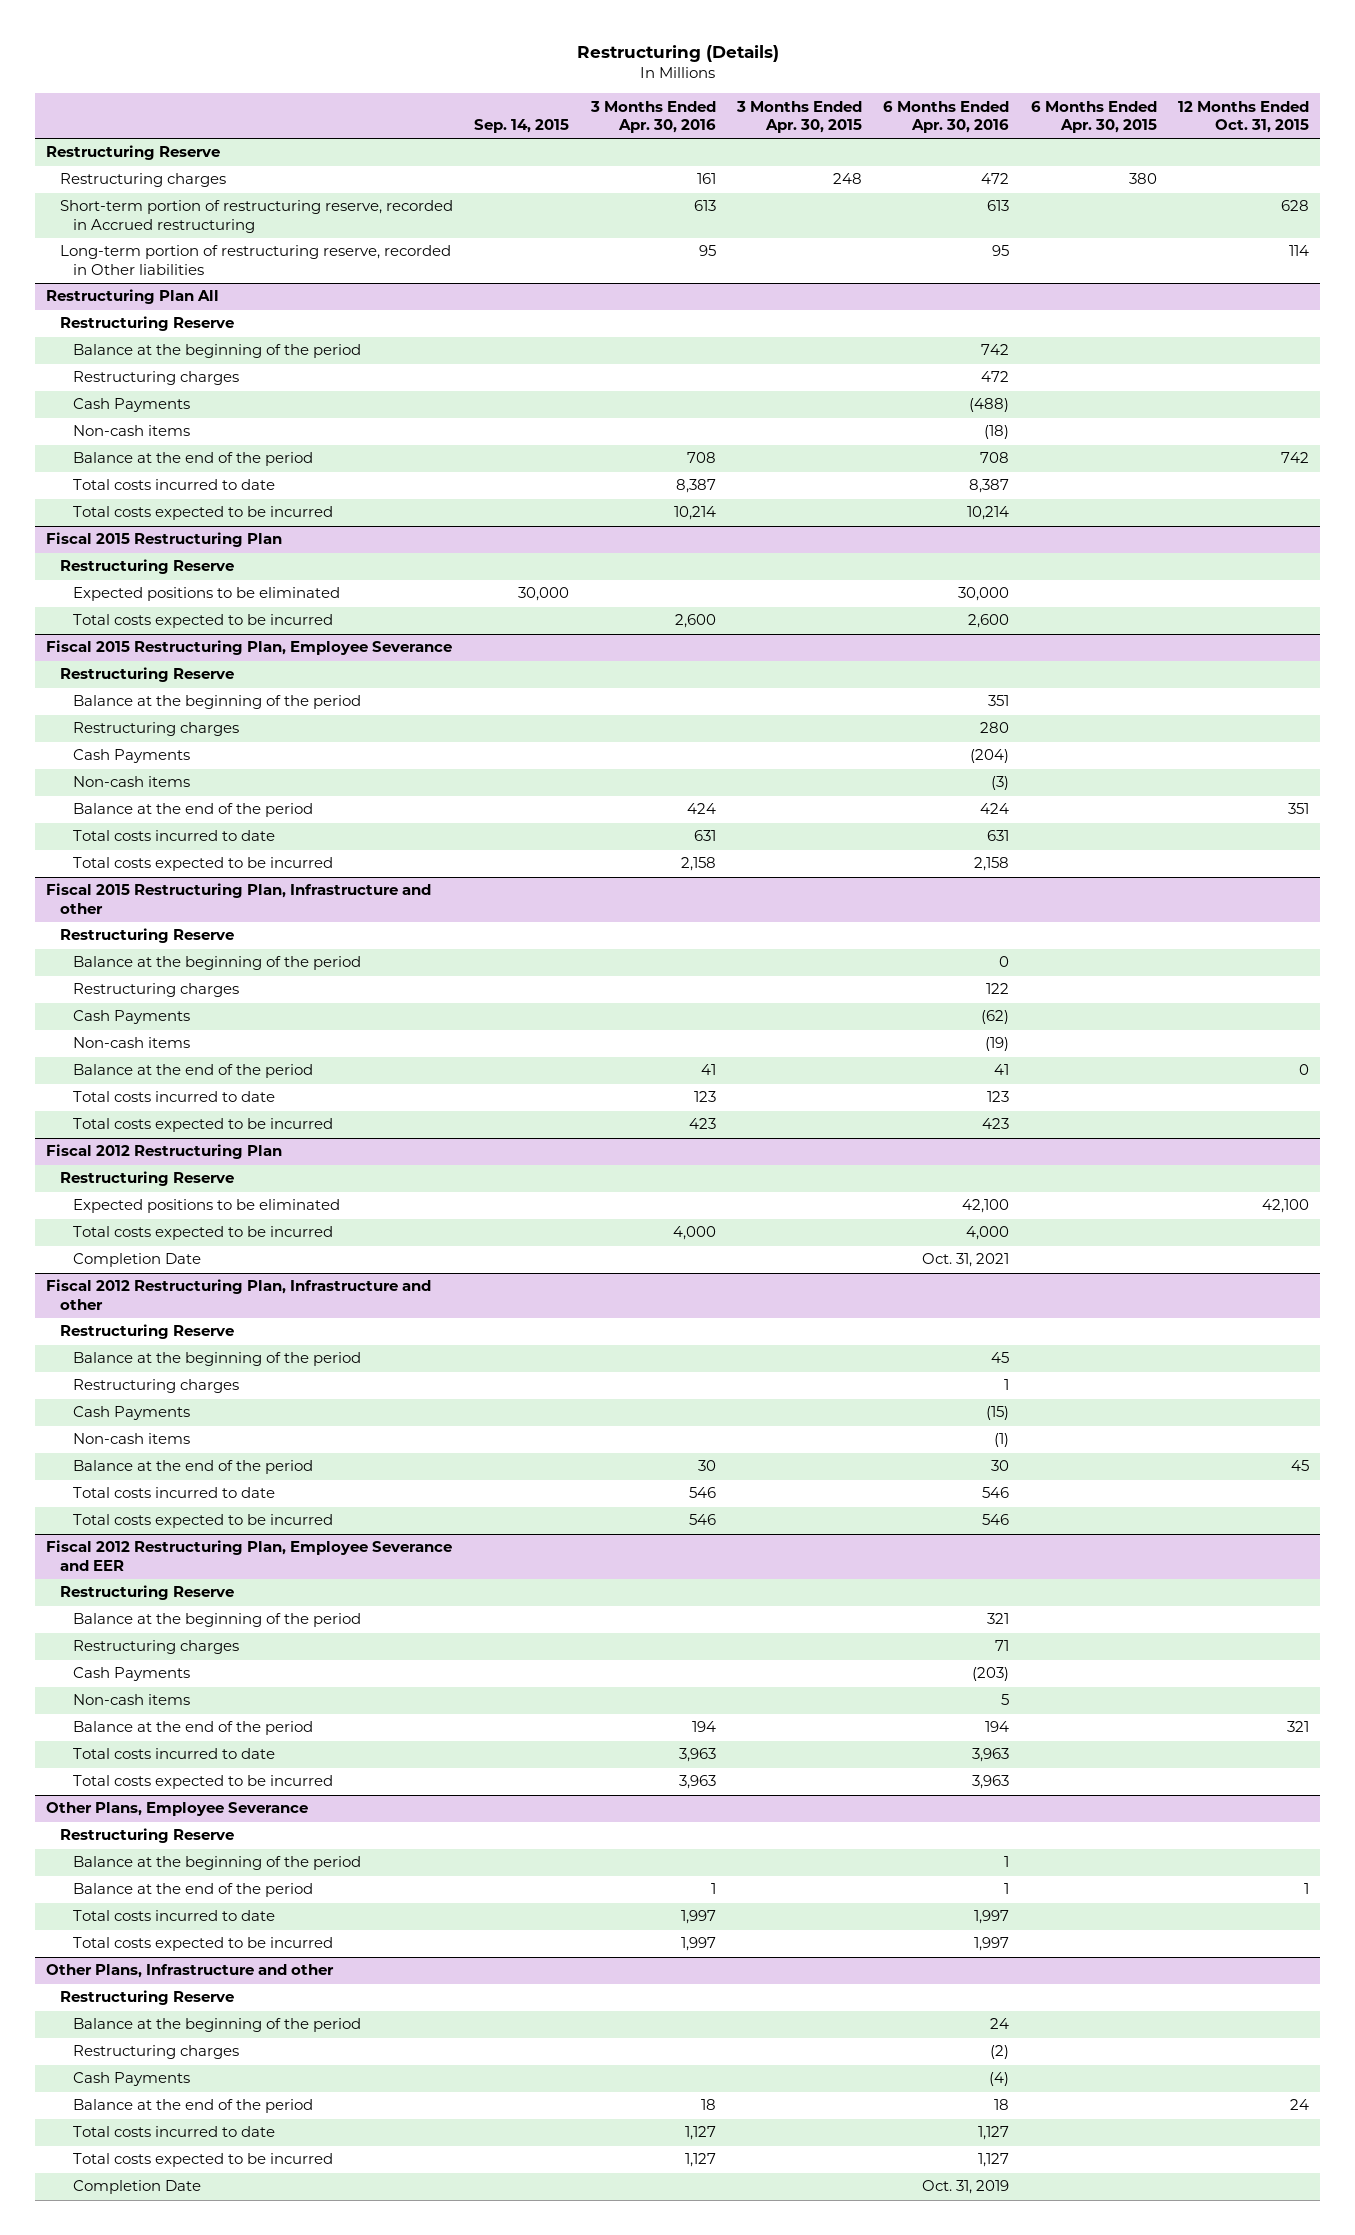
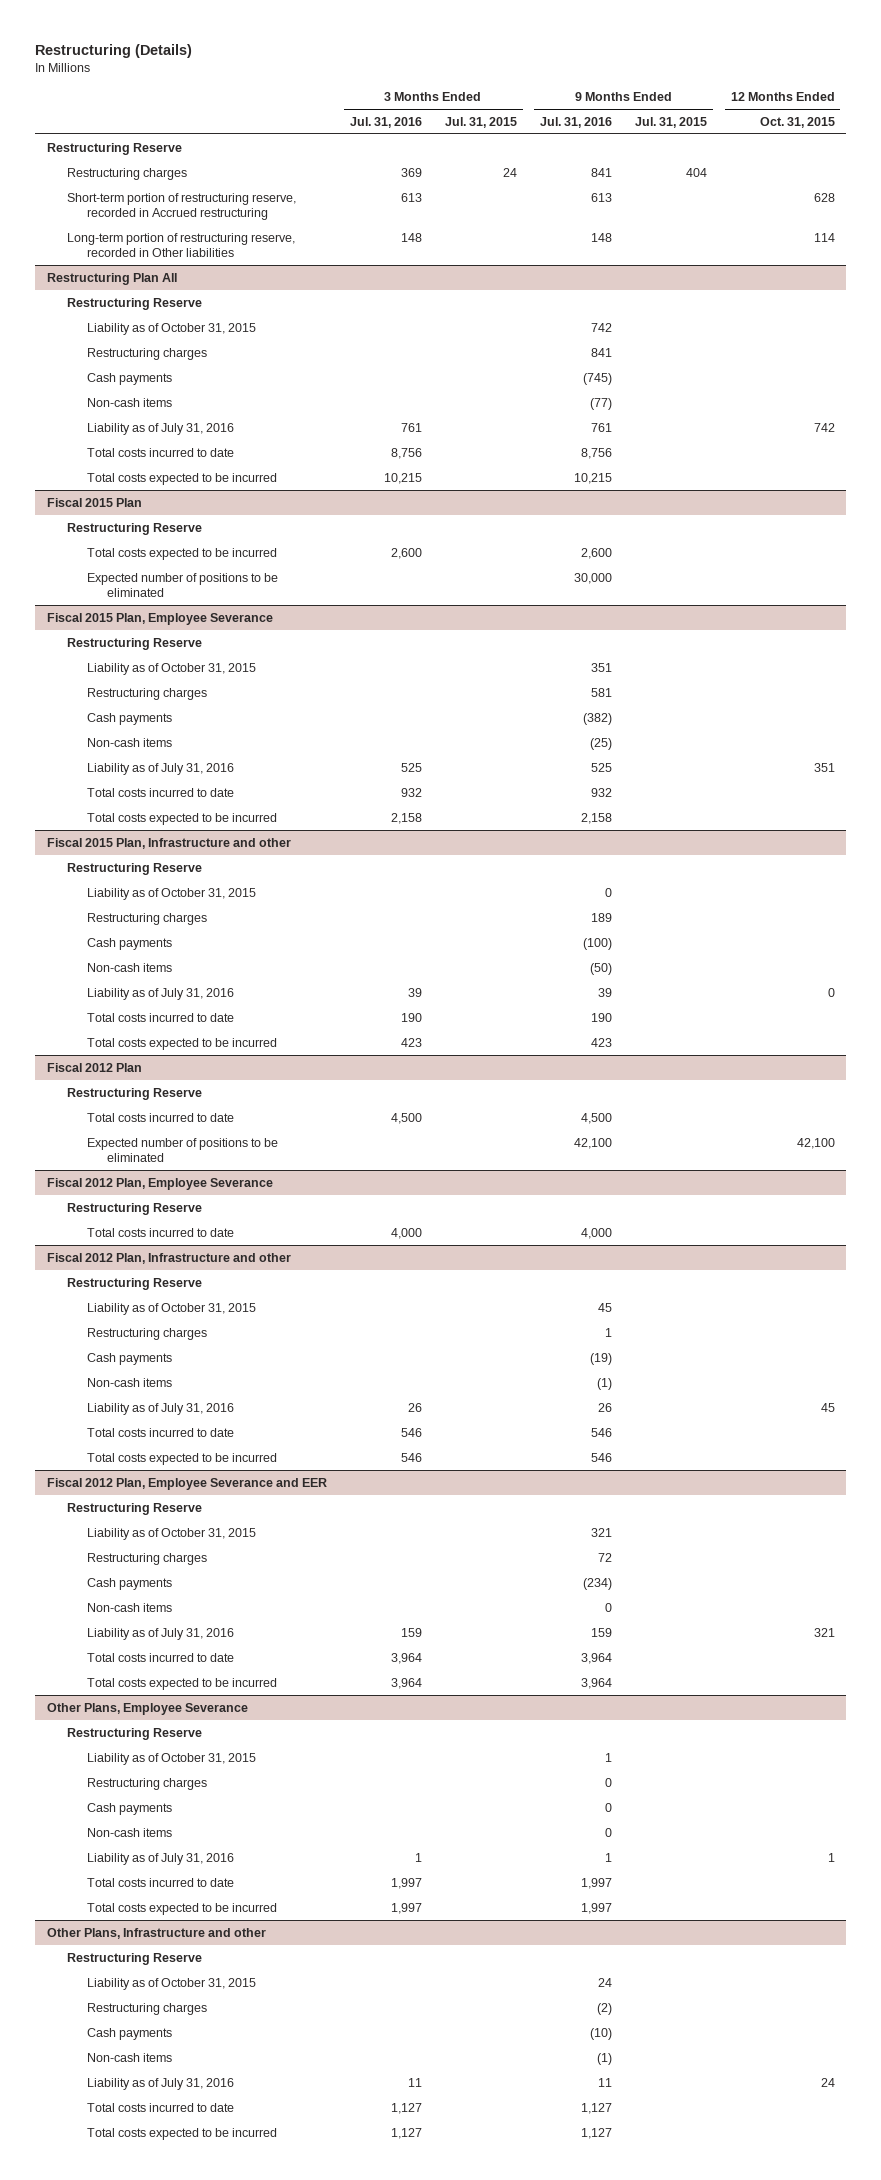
- | Sep. 14, 2015 | 3 Months Ended Apr. 30, 2016 | 3 Months Ended Apr. 30, 2015 | 6 Months Ended Apr. 30, 2016 | 6 Months Ended Apr. 30, 2015 | 12 Months Ended Oct. 31, 2015
+ | 3 Months Ended Jul. 31, 2016 | 3 Months Ended Jul. 31, 2015 | 9 Months Ended Jul. 31, 2016 | 9 Months Ended Jul. 31, 2015 | 12 Months Ended Oct. 31, 2015
@ Restructuring Plan All
- Balance at the beginning of the period | | | | 742 | |
+ Liability as of October 31, 2015 | | | 742 | |
- Cash Payments | | | | (488) | |
+ Cash payments | | | (745) | |
- Balance at the end of the period | | 708 | | 708 | | 742
+ Liability as of July 31, 2016 | 761 | | 761 | | 742
- Fiscal 2015 Restructuring Plan
+ Fiscal 2015 Plan
- Expected positions to be eliminated | 30,000 | | | 30,000 | |
- Fiscal 2015 Restructuring Plan, Employee Severance
+ Expected number of positions to be eliminated | | | 30,000 | |
+ Fiscal 2015 Plan, Employee Severance
- Balance at the beginning of the period | | | | 351 | |
+ Liability as of October 31, 2015 | | | 351 | |
- Cash Payments | | | | (204) | |
+ Cash payments | | | (382) | |
- Balance at the end of the period | | 424 | | 424 | | 351
+ Liability as of July 31, 2016 | 525 | | 525 | | 351
- Fiscal 2015 Restructuring Plan, Infrastructure and other
+ Fiscal 2015 Plan, Infrastructure and other
- Balance at the beginning of the period | | | | 0 | |
+ Liability as of October 31, 2015 | | | 0 | |
- Cash Payments | | | | (62) | |
+ Cash payments | | | (100) | |
- Balance at the end of the period | | 41 | | 41 | | 0
+ Liability as of July 31, 2016 | 39 | | 39 | | 0
- Fiscal 2012 Restructuring Plan
+ Fiscal 2012 Plan
- Expected positions to be eliminated | | | | 42,100 | | 42,100
- Total costs expected to be incurred | | 4,000 | | 4,000 | |
- Completion Date | | | | Oct. 31, 2021 | |
- Fiscal 2012 Restructuring Plan, Infrastructure and other
+ Total costs incurred to date | 4,500 | | 4,500 | |
+ Expected number of positions to be eliminated | | | 42,100 | | 42,100
+ Fiscal 2012 Plan, Employee Severance
+ Restructuring Reserve
+ Total costs incurred to date | 4,000 | | 4,000 | |
+ Fiscal 2012 Plan, Infrastructure and other
- Balance at the beginning of the period | | | | 45 | |
+ Liability as of October 31, 2015 | | | 45 | |
- Cash Payments | | | | (15) | |
+ Cash payments | | | (19) | |
- Balance at the end of the period | | 30 | | 30 | | 45
+ Liability as of July 31, 2016 | 26 | | 26 | | 45
- Fiscal 2012 Restructuring Plan, Employee Severance and EER
+ Fiscal 2012 Plan, Employee Severance and EER
- Balance at the beginning of the period | | | | 321 | |
+ Liability as of October 31, 2015 | | | 321 | |
- Cash Payments | | | | (203) | |
+ Cash payments | | | (234) | |
- Balance at the end of the period | | 194 | | 194 | | 321
+ Liability as of July 31, 2016 | 159 | | 159 | | 321
@ Other Plans, Employee Severance
- Balance at the beginning of the period | | | | 1 | |
- Balance at the end of the period | | 1 | | 1 | | 1
+ Liability as of October 31, 2015 | | | 1 | |
+ Restructuring charges | | | 0 | |
+ Cash payments | | | 0 | |
+ Non-cash items | | | 0 | |
+ Liability as of July 31, 2016 | 1 | | 1 | | 1
@ Other Plans, Infrastructure and other
- Balance at the beginning of the period | | | | 24 | |
+ Liability as of October 31, 2015 | | | 24 | |
- Cash Payments | | | | (4) | |
- Balance at the end of the period | | 18 | | 18 | | 24
+ Cash payments | | | (10) | |
+ Non-cash items | | | (1) | |
+ Liability as of July 31, 2016 | 11 | | 11 | | 24
- Completion Date | | | | Oct. 31, 2019 | |

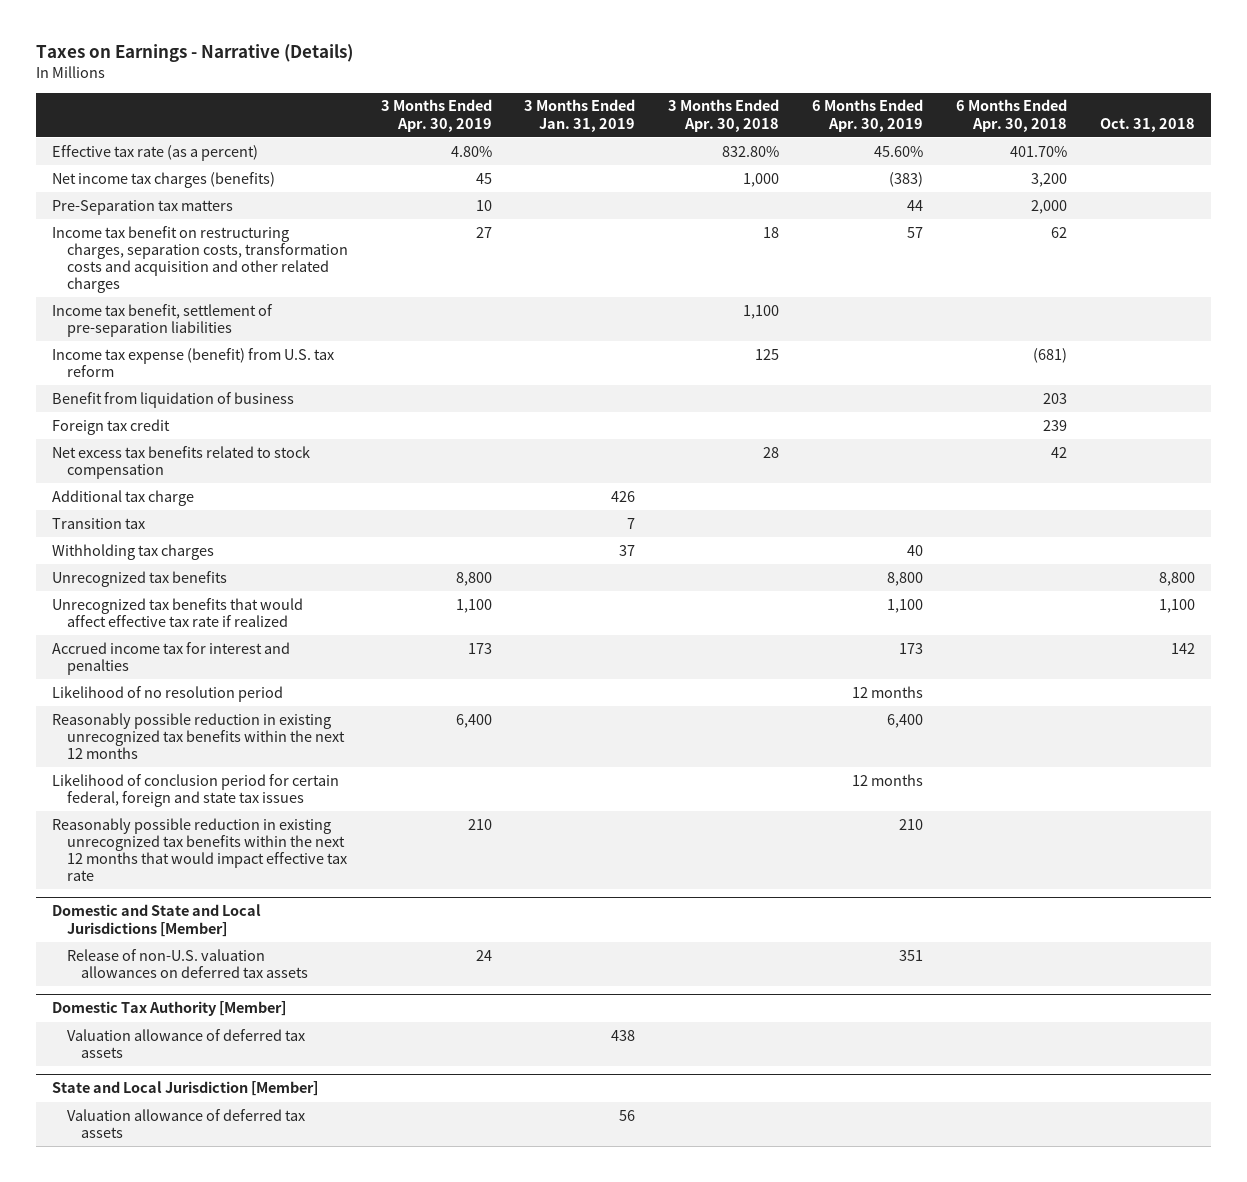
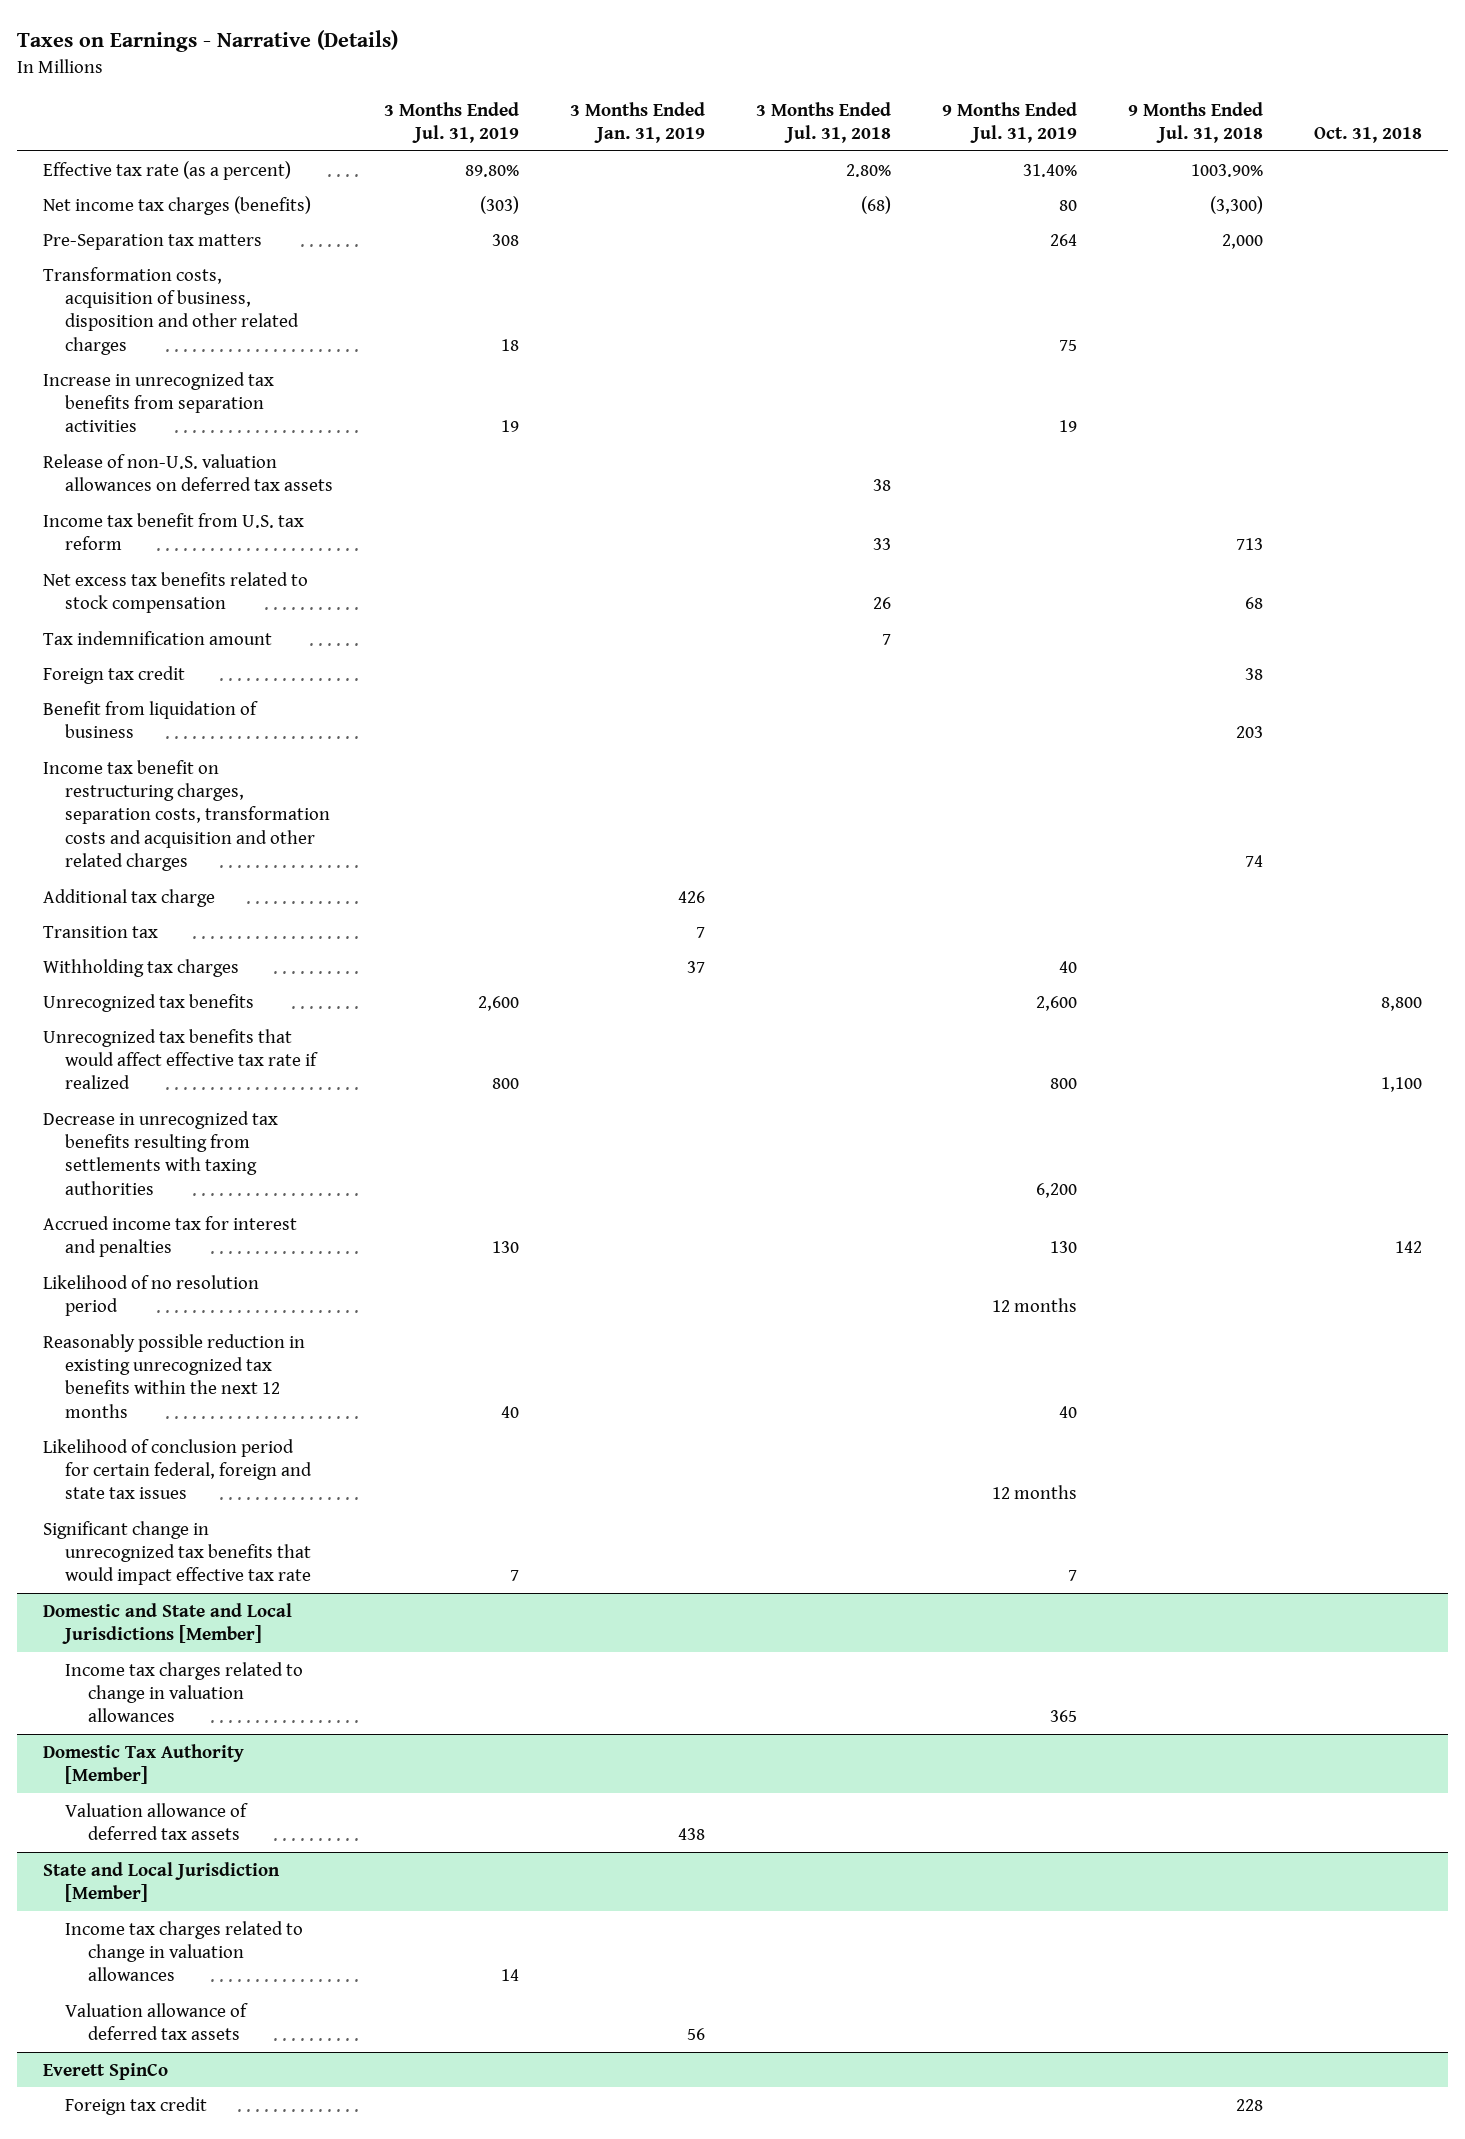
- | 3 Months Ended Apr. 30, 2019 | 3 Months Ended Jan. 31, 2019 | 3 Months Ended Apr. 30, 2018 | 6 Months Ended Apr. 30, 2019 | 6 Months Ended Apr. 30, 2018 | Oct. 31, 2018
+ | 3 Months Ended Jul. 31, 2019 | 3 Months Ended Jan. 31, 2019 | 3 Months Ended Jul. 31, 2018 | 9 Months Ended Jul. 31, 2019 | 9 Months Ended Jul. 31, 2018 | Oct. 31, 2018
- Income tax benefit, settlement of pre-separation liabilities | | | 1,100 | | |
- Income tax expense (benefit) from U.S. tax reform | | | 125 | | (681) |
+ Transformation costs, acquisition of business, disposition and other related charges | 18 | | | 75 | |
+ Increase in unrecognized tax benefits from separation activities | 19 | | | 19 | |
+ Release of non-U.S. valuation allowances on deferred tax assets | | | 38 | | |
+ Income tax benefit from U.S. tax reform | | | 33 | | 713 |
+ Tax indemnification amount | | | 7 | | |
moved down: Foreign tax credit | | | | | 38 |
moved down: Benefit from liquidation of business | | | | | 203 |
moved down: Income tax benefit on restructuring charges, separation costs, transformation costs and acquisition and other related charges | | | | | 74 |
+ Decrease in unrecognized tax benefits resulting from settlements with taxing authorities | | | | 6,200 | |
- Reasonably possible reduction in existing unrecognized tax benefits within the next 12 months that would impact effective tax rate | 210 | | | 210 | |
+ Significant change in unrecognized tax benefits that would impact effective tax rate | 7 | | | 7 | |
@ Domestic and State and Local Jurisdictions [Member]
- Release of non-U.S. valuation allowances on deferred tax assets | 24 | | | 351 | |
+ Income tax charges related to change in valuation allowances | | | | 365 | |
@ State and Local Jurisdiction [Member]
+ Income tax charges related to change in valuation allowances | 14 | | | | |
+ Everett SpinCo
+ Foreign tax credit | | | | | 228 |

